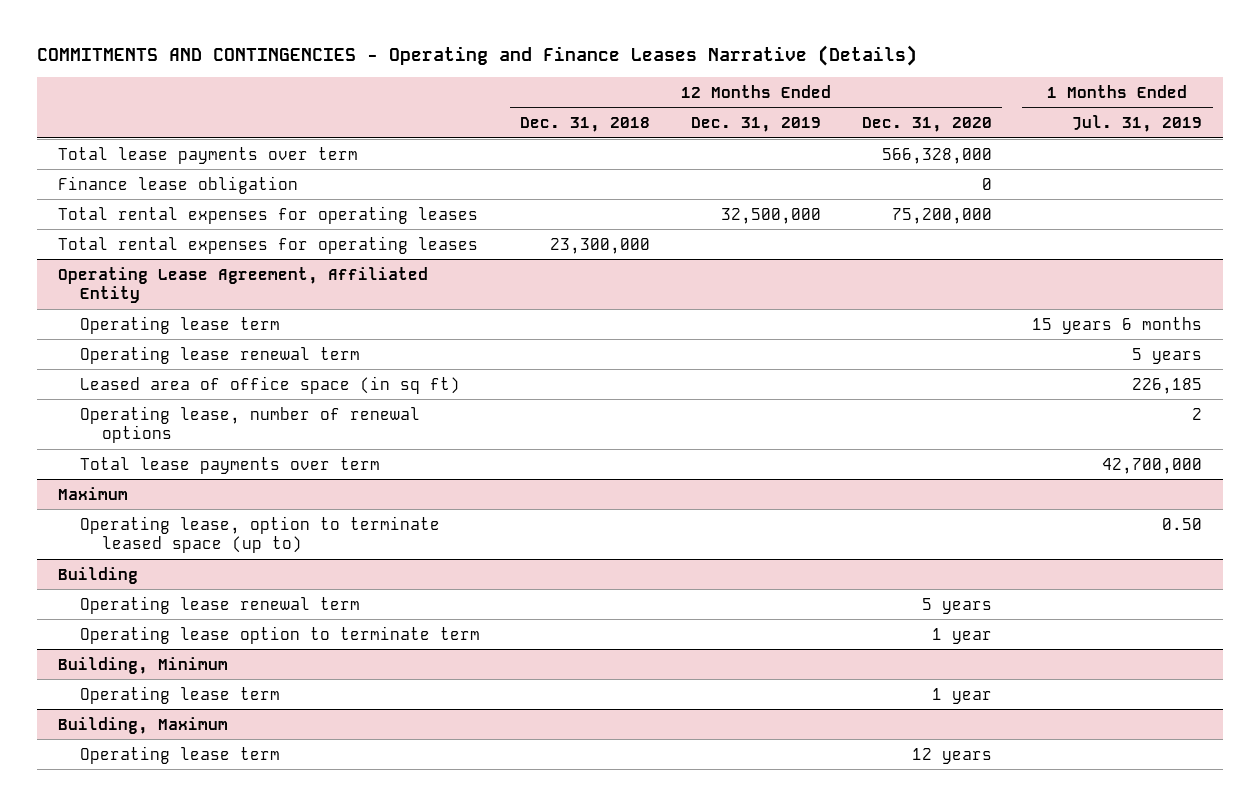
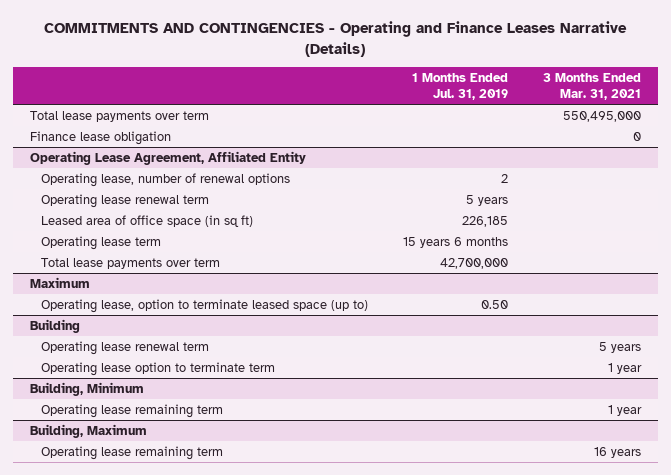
- | 12 Months Ended Dec. 31, 2018 | 12 Months Ended Dec. 31, 2019 | 12 Months Ended Dec. 31, 2020 | 1 Months Ended Jul. 31, 2019
+ | 1 Months Ended Jul. 31, 2019 | 3 Months Ended Mar. 31, 2021
- Total rental expenses for operating leases | | 32,500,000 | 75,200,000 |
- Total rental expenses for operating leases | 23,300,000 | | |
@ Operating Lease Agreement, Affiliated Entity
moved up: Operating lease, number of renewal options | 2 |
moved down: Operating lease term | 15 years 6 months |
@ Building, Minimum
- Operating lease term | | | 1 year |
+ Operating lease remaining term | | 1 year
@ Building, Maximum
- Operating lease term | | | 12 years |
+ Operating lease remaining term | | 16 years

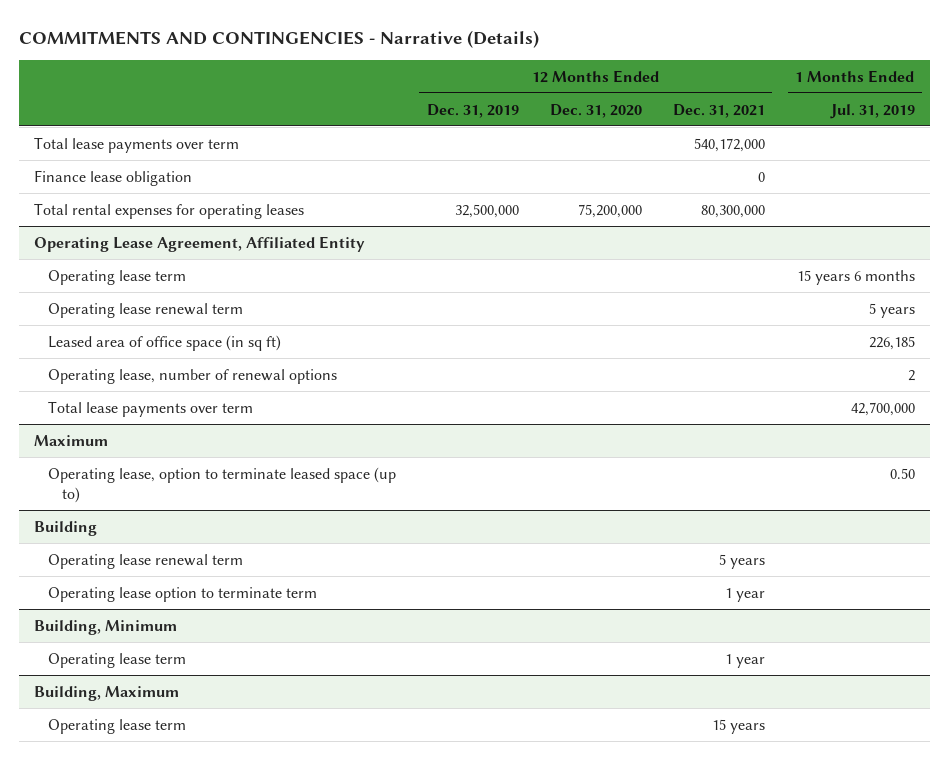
- COMMITMENTS AND CONTINGENCIES - Operating and Finance Leases Narrative (Details)
+ COMMITMENTS AND CONTINGENCIES - Narrative (Details)
- | 1 Months Ended Jul. 31, 2019 | 3 Months Ended Mar. 31, 2021
+ | 12 Months Ended Dec. 31, 2019 | 12 Months Ended Dec. 31, 2020 | 12 Months Ended Dec. 31, 2021 | 1 Months Ended Jul. 31, 2019
+ Total rental expenses for operating leases | 32,500,000 | 75,200,000 | 80,300,000 |
@ Operating Lease Agreement, Affiliated Entity
moved up: Operating lease term | | | | 15 years 6 months
moved down: Operating lease, number of renewal options | | | | 2
@ Building, Minimum
- Operating lease remaining term | | 1 year
+ Operating lease term | | | 1 year |
@ Building, Maximum
- Operating lease remaining term | | 16 years
+ Operating lease term | | | 15 years |

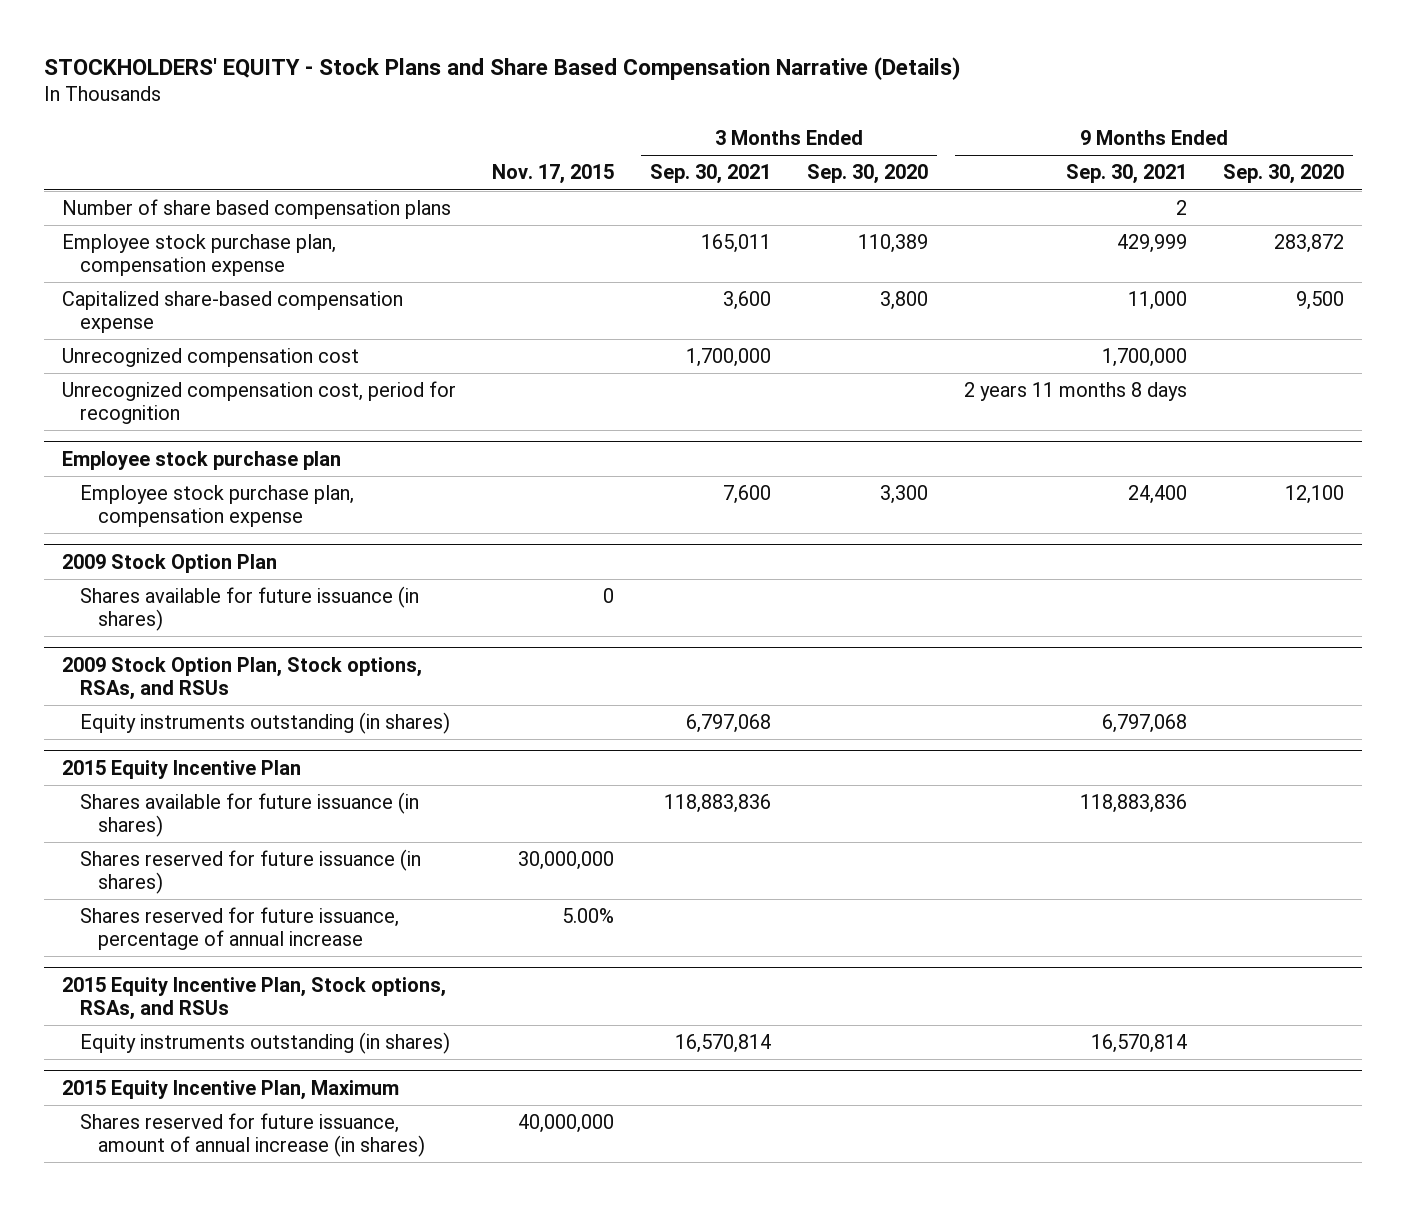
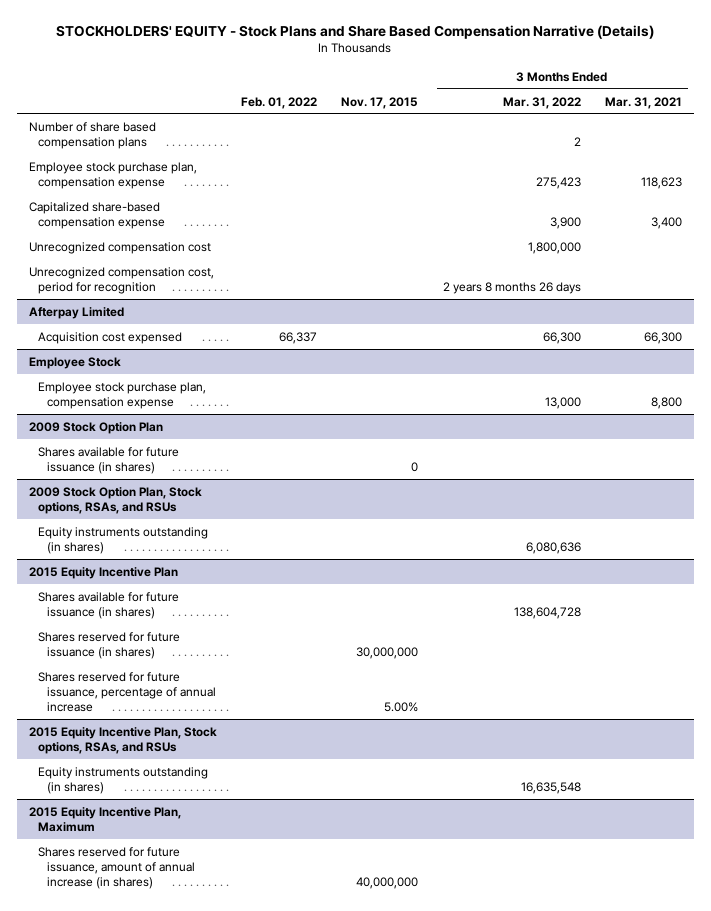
- | Nov. 17, 2015 | 3 Months Ended Sep. 30, 2021 | 3 Months Ended Sep. 30, 2020 | 9 Months Ended Sep. 30, 2021 | 9 Months Ended Sep. 30, 2020
+ | Feb. 01, 2022 | Nov. 17, 2015 | 3 Months Ended Mar. 31, 2022 | 3 Months Ended Mar. 31, 2021
- Employee stock purchase plan
+ Afterpay Limited
+ Acquisition cost expensed | 66,337 | | 66,300 | 66,300
+ Employee Stock

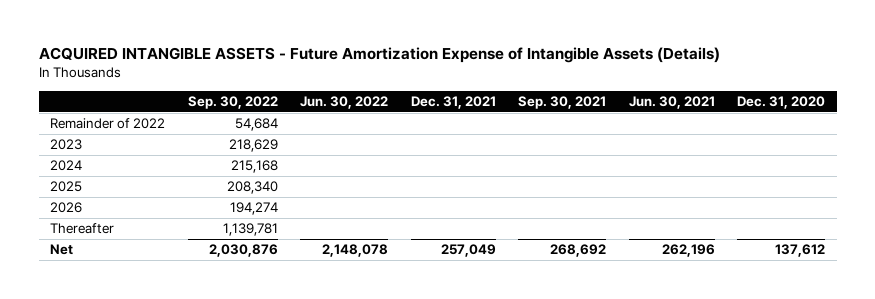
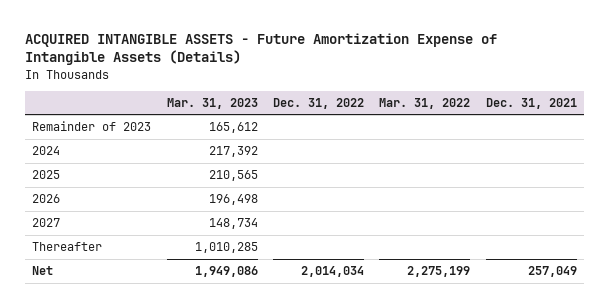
- | Sep. 30, 2022 | Jun. 30, 2022 | Dec. 31, 2021 | Sep. 30, 2021 | Jun. 30, 2021 | Dec. 31, 2020
+ | Mar. 31, 2023 | Dec. 31, 2022 | Mar. 31, 2022 | Dec. 31, 2021
- Remainder of 2022 | 54,684 | | | | |
- 2023 | 218,629 | | | | |
+ Remainder of 2023 | 165,612 | | |
+ 2027 | 148,734 | | |

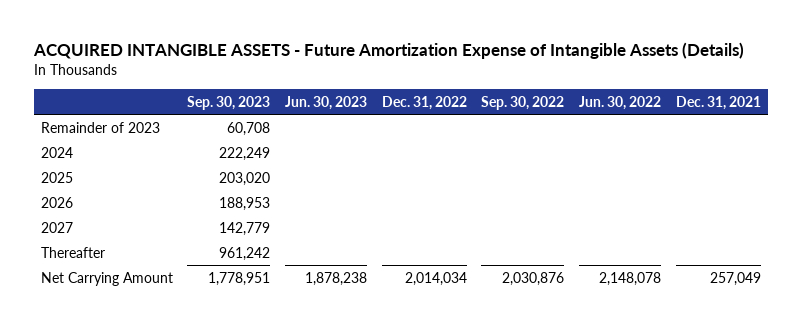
- | Mar. 31, 2023 | Dec. 31, 2022 | Mar. 31, 2022 | Dec. 31, 2021
+ | Sep. 30, 2023 | Jun. 30, 2023 | Dec. 31, 2022 | Sep. 30, 2022 | Jun. 30, 2022 | Dec. 31, 2021
- Net | 1,949,086 | 2,014,034 | 2,275,199 | 257,049
+ Net Carrying Amount | 1,778,951 | 1,878,238 | 2,014,034 | 2,030,876 | 2,148,078 | 257,049

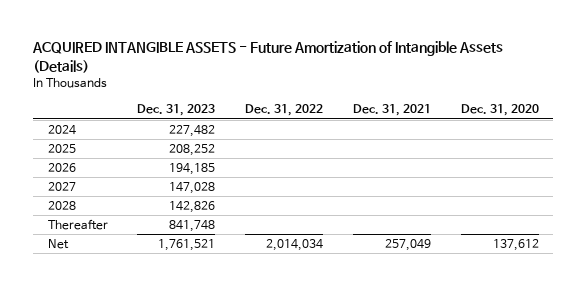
- ACQUIRED INTANGIBLE ASSETS - Future Amortization Expense of Intangible Assets (Details)
+ ACQUIRED INTANGIBLE ASSETS - Future Amortization of Intangible Assets (Details)
- | Sep. 30, 2023 | Jun. 30, 2023 | Dec. 31, 2022 | Sep. 30, 2022 | Jun. 30, 2022 | Dec. 31, 2021
+ | Dec. 31, 2023 | Dec. 31, 2022 | Dec. 31, 2021 | Dec. 31, 2020
- Remainder of 2023 | 60,708 | | | | |
+ 2028 | 142,826 | | |
- Net Carrying Amount | 1,778,951 | 1,878,238 | 2,014,034 | 2,030,876 | 2,148,078 | 257,049
+ Net | 1,761,521 | 2,014,034 | 257,049 | 137,612

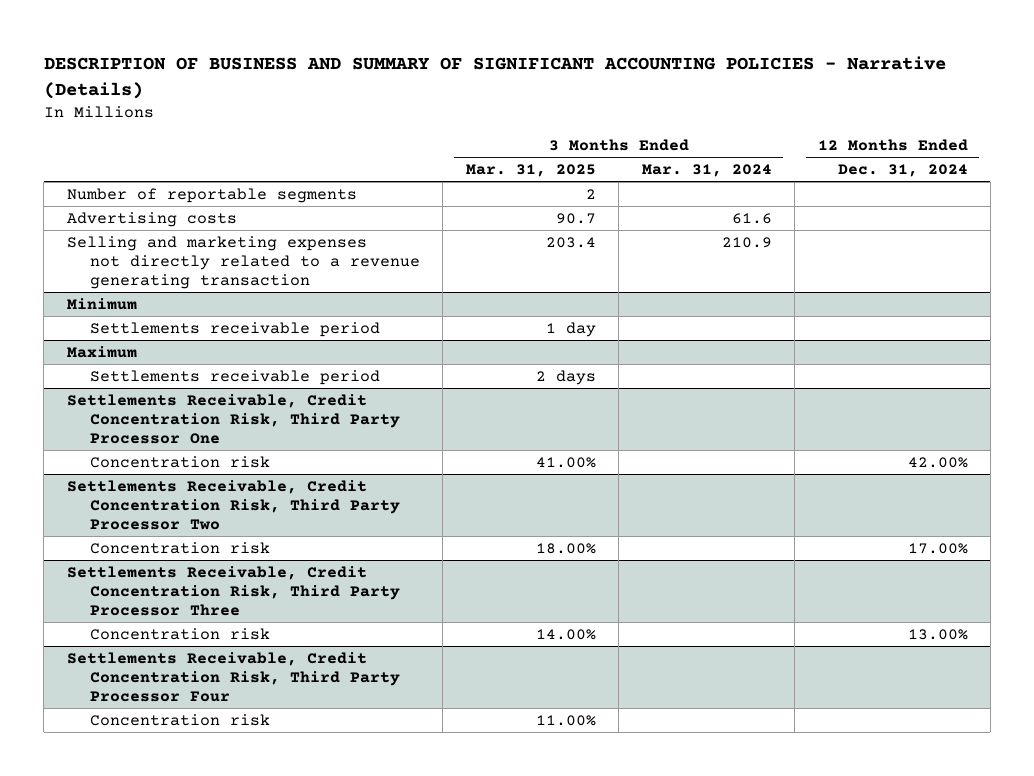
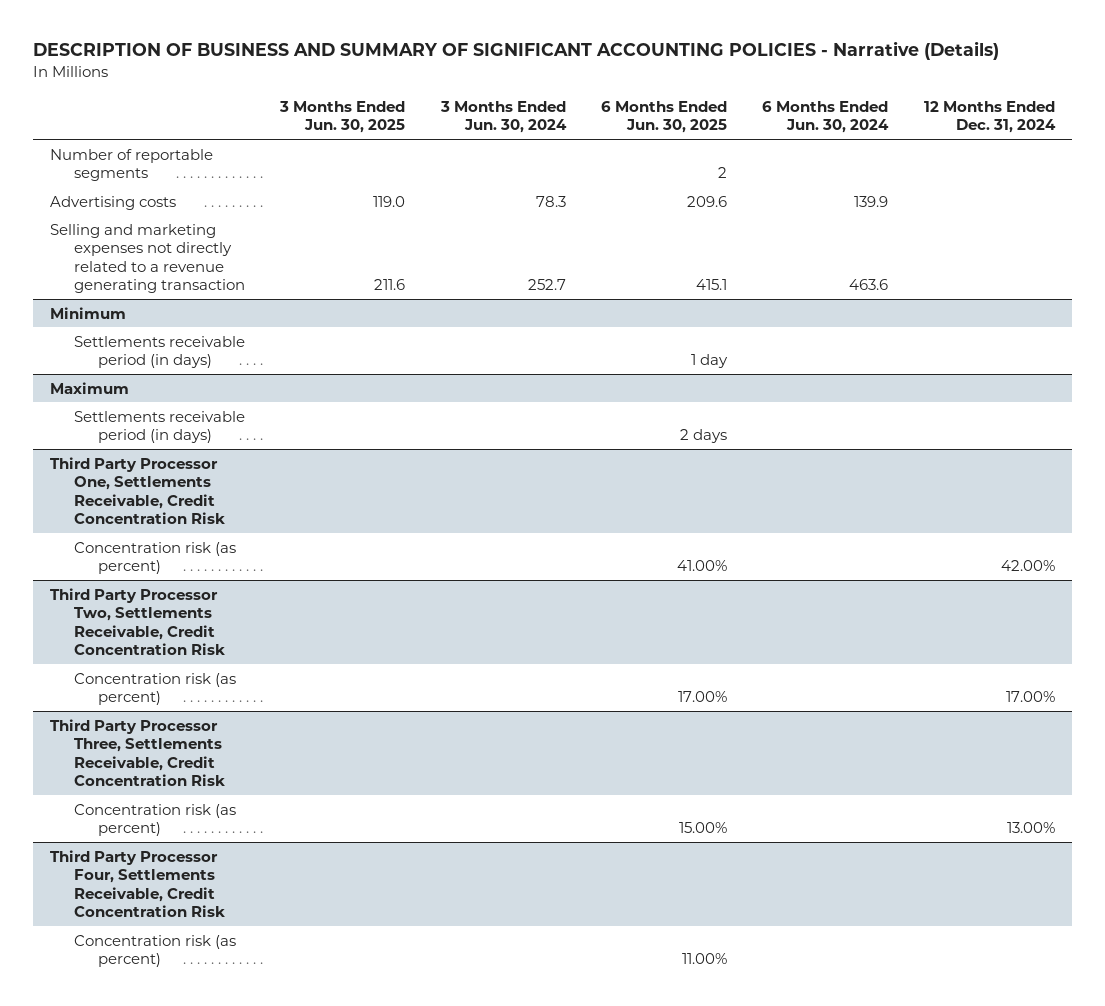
- | 3 Months Ended Mar. 31, 2025 | 3 Months Ended Mar. 31, 2024 | 12 Months Ended Dec. 31, 2024
+ | 3 Months Ended Jun. 30, 2025 | 3 Months Ended Jun. 30, 2024 | 6 Months Ended Jun. 30, 2025 | 6 Months Ended Jun. 30, 2024 | 12 Months Ended Dec. 31, 2024
@ Minimum
- Settlements receivable period | 1 day | |
+ Settlements receivable period (in days) | | | 1 day | |
@ Maximum
- Settlements receivable period | 2 days | |
- Settlements Receivable, Credit Concentration Risk, Third Party Processor One
- Concentration risk | 41.00% | | 42.00%
- Settlements Receivable, Credit Concentration Risk, Third Party Processor Two
- Concentration risk | 18.00% | | 17.00%
- Settlements Receivable, Credit Concentration Risk, Third Party Processor Three
- Concentration risk | 14.00% | | 13.00%
- Settlements Receivable, Credit Concentration Risk, Third Party Processor Four
- Concentration risk | 11.00% | |
@ Maximum
+ Settlements receivable period (in days) | | | 2 days | |
+ Third Party Processor One, Settlements Receivable, Credit Concentration Risk
+ Concentration risk (as percent) | | | 41.00% | | 42.00%
+ Third Party Processor Two, Settlements Receivable, Credit Concentration Risk
+ Concentration risk (as percent) | | | 17.00% | | 17.00%
+ Third Party Processor Three, Settlements Receivable, Credit Concentration Risk
+ Concentration risk (as percent) | | | 15.00% | | 13.00%
+ Third Party Processor Four, Settlements Receivable, Credit Concentration Risk
+ Concentration risk (as percent) | | | 11.00% | |

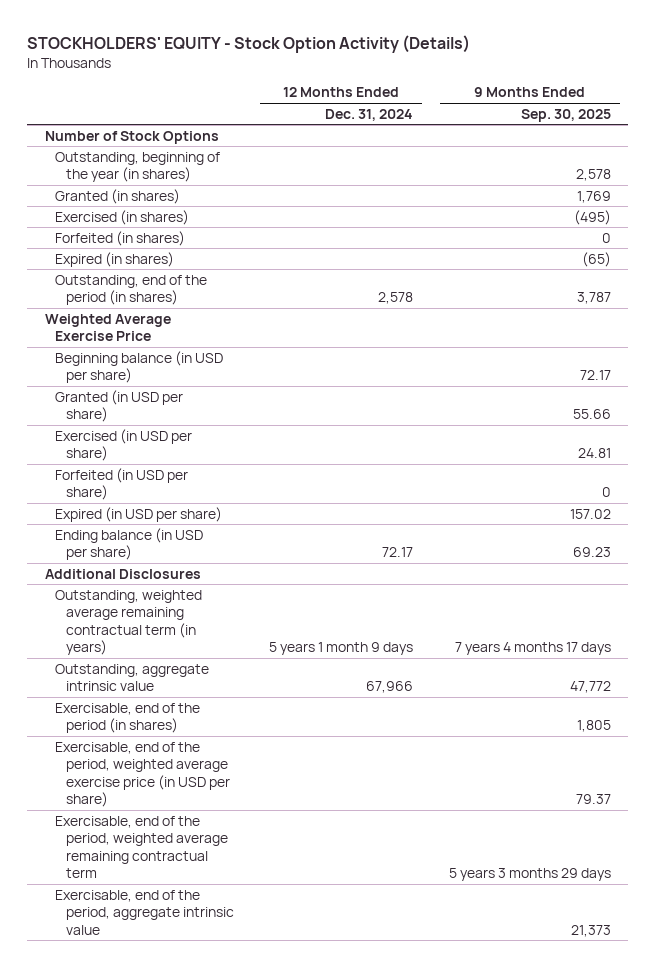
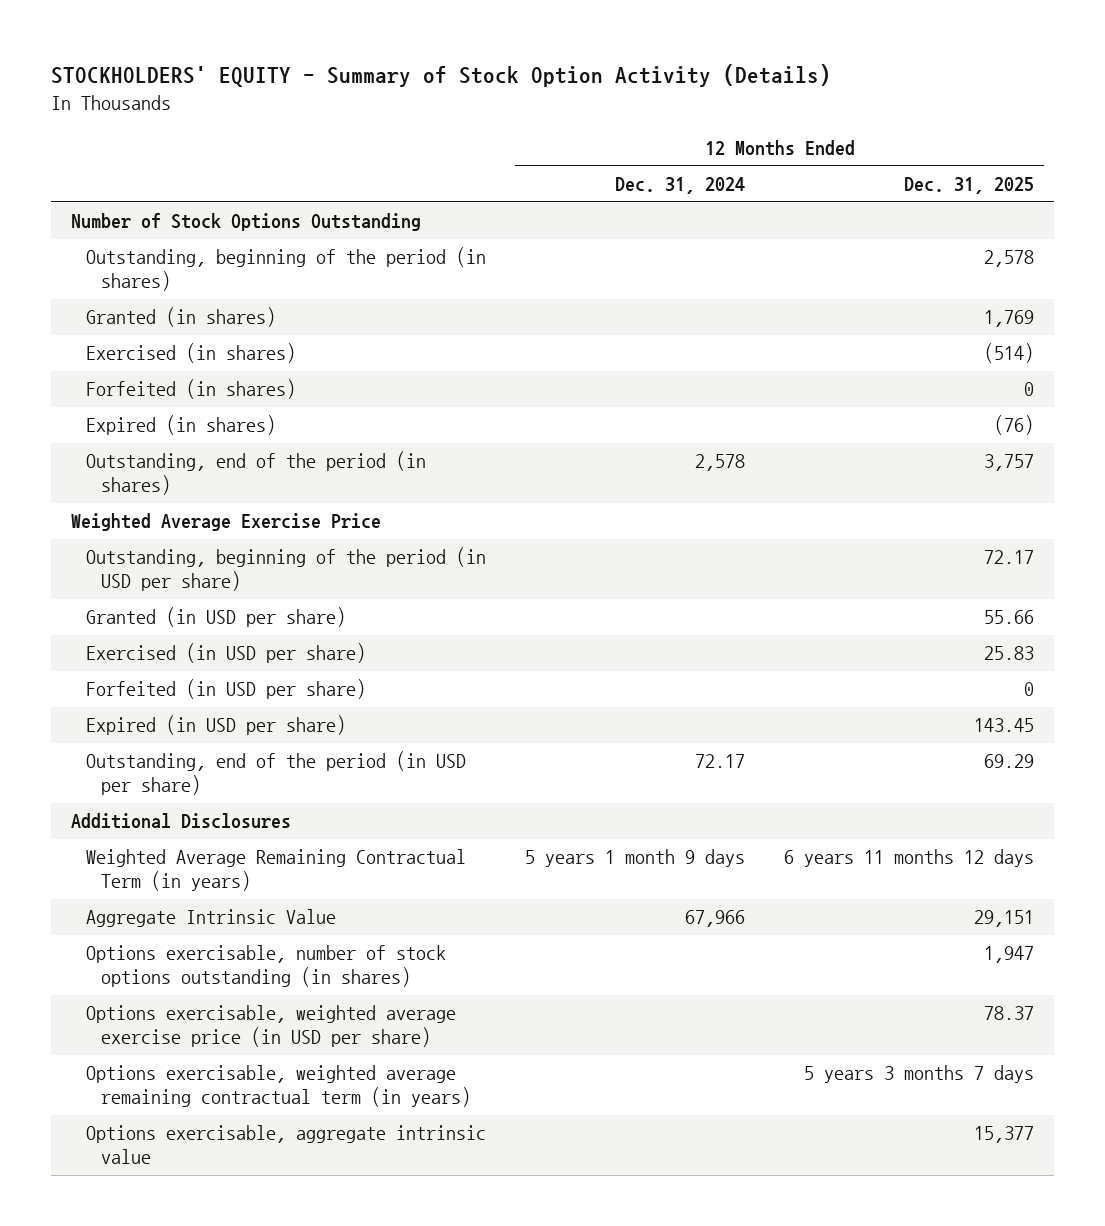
- STOCKHOLDERS' EQUITY - Stock Option Activity (Details)
+ STOCKHOLDERS' EQUITY - Summary of Stock Option Activity (Details)
- | 12 Months Ended Dec. 31, 2024 | 9 Months Ended Sep. 30, 2025
+ | 12 Months Ended Dec. 31, 2024 | 12 Months Ended Dec. 31, 2025
- Number of Stock Options
- Outstanding, beginning of the year (in shares) | | 2,578
+ Number of Stock Options Outstanding
+ Outstanding, beginning of the period (in shares) | | 2,578
- Beginning balance (in USD per share) | | 72.17
+ Outstanding, beginning of the period (in USD per share) | | 72.17
- Ending balance (in USD per share) | 72.17 | 69.23
+ Outstanding, end of the period (in USD per share) | 72.17 | 69.29
- Outstanding, weighted average remaining contractual term (in years) | 5 years 1 month 9 days | 7 years 4 months 17 days
- Outstanding, aggregate intrinsic value | 67,966 | 47,772
- Exercisable, end of the period (in shares) | | 1,805
- Exercisable, end of the period, weighted average exercise price (in USD per share) | | 79.37
- Exercisable, end of the period, weighted average remaining contractual term | | 5 years 3 months 29 days
- Exercisable, end of the period, aggregate intrinsic value | | 21,373
+ Weighted Average Remaining Contractual Term (in years) | 5 years 1 month 9 days | 6 years 11 months 12 days
+ Aggregate Intrinsic Value | 67,966 | 29,151
+ Options exercisable, number of stock options outstanding (in shares) | | 1,947
+ Options exercisable, weighted average exercise price (in USD per share) | | 78.37
+ Options exercisable, weighted average remaining contractual term (in years) | | 5 years 3 months 7 days
+ Options exercisable, aggregate intrinsic value | | 15,377

